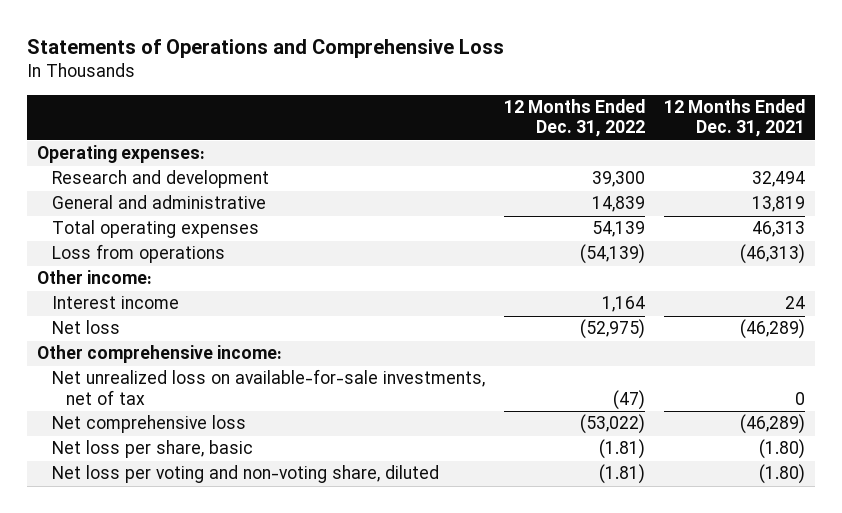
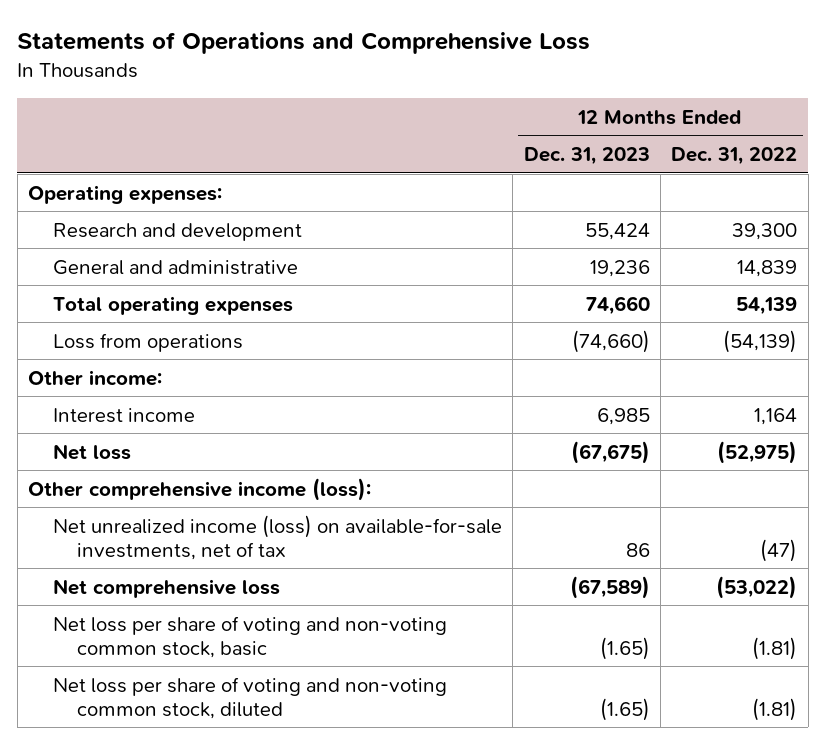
- | 12 Months Ended Dec. 31, 2022 | 12 Months Ended Dec. 31, 2021
+ | 12 Months Ended Dec. 31, 2023 | 12 Months Ended Dec. 31, 2022
- Other comprehensive income:
- Net unrealized loss on available-for-sale investments, net of tax | (47) | 0
+ Other comprehensive income (loss):
+ Net unrealized income (loss) on available-for-sale investments, net of tax | 86 | (47)
- Net loss per share, basic | (1.81) | (1.80)
- Net loss per voting and non-voting share, diluted | (1.81) | (1.80)
+ Net loss per share of voting and non-voting common stock, basic | (1.65) | (1.81)
+ Net loss per share of voting and non-voting common stock, diluted | (1.65) | (1.81)

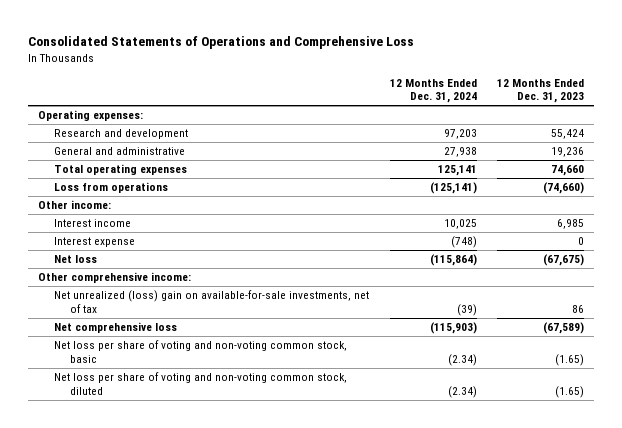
- Statements of Operations and Comprehensive Loss
+ Consolidated Statements of Operations and Comprehensive Loss
- | 12 Months Ended Dec. 31, 2023 | 12 Months Ended Dec. 31, 2022
+ | 12 Months Ended Dec. 31, 2024 | 12 Months Ended Dec. 31, 2023
+ Interest expense | (748) | 0
- Other comprehensive income (loss):
- Net unrealized income (loss) on available-for-sale investments, net of tax | 86 | (47)
+ Other comprehensive income:
+ Net unrealized (loss) gain on available-for-sale investments, net of tax | (39) | 86

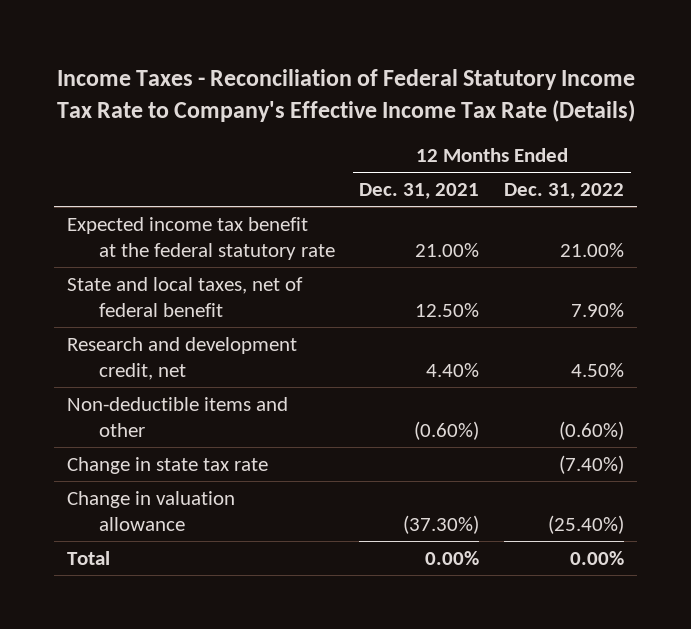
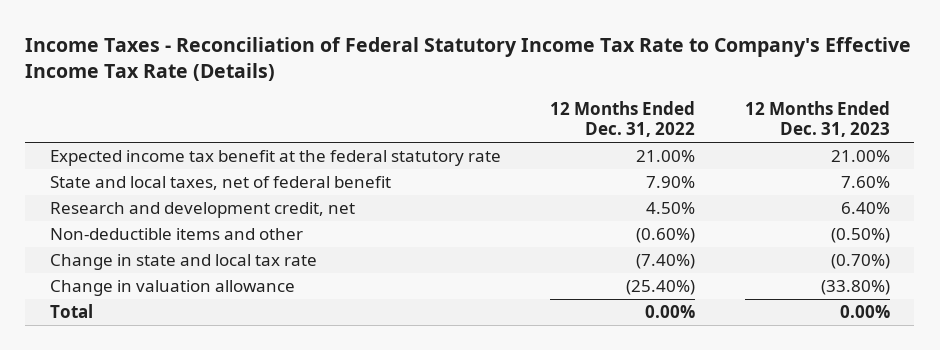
- | 12 Months Ended Dec. 31, 2021 | 12 Months Ended Dec. 31, 2022
+ | 12 Months Ended Dec. 31, 2022 | 12 Months Ended Dec. 31, 2023
- Change in state tax rate | | (7.40%)
+ Change in state and local tax rate | (7.40%) | (0.70%)

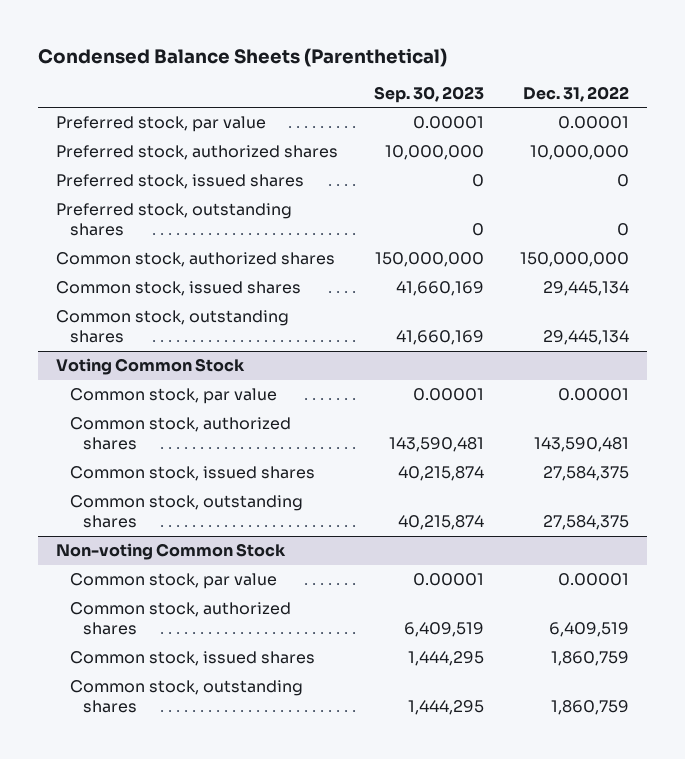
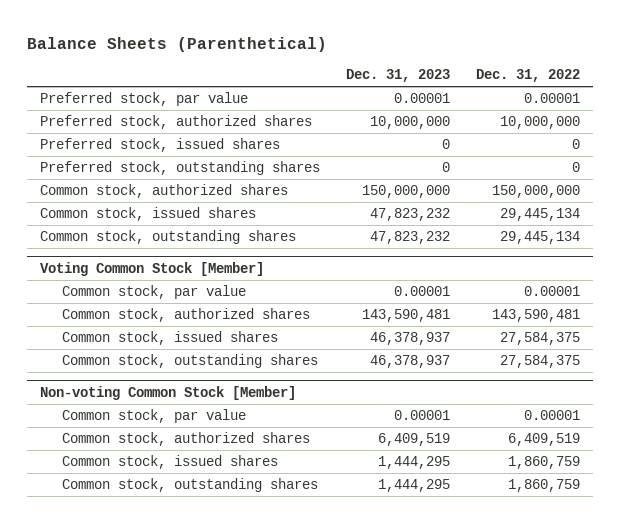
- Condensed Balance Sheets (Parenthetical)
+ Balance Sheets (Parenthetical)
- | Sep. 30, 2023 | Dec. 31, 2022
+ | Dec. 31, 2023 | Dec. 31, 2022
- Voting Common Stock
+ Voting Common Stock [Member]
- Non-voting Common Stock
+ Non-voting Common Stock [Member]

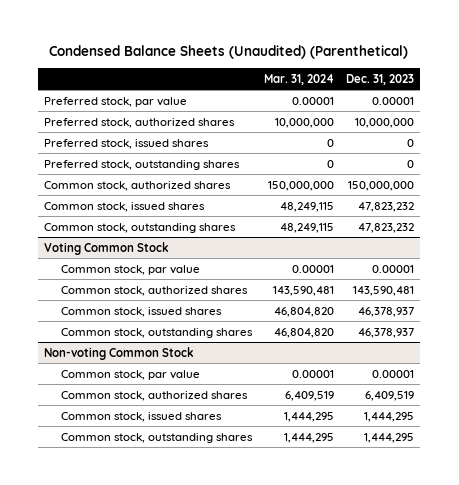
- Balance Sheets (Parenthetical)
+ Condensed Balance Sheets (Unaudited) (Parenthetical)
- | Dec. 31, 2023 | Dec. 31, 2022
+ | Mar. 31, 2024 | Dec. 31, 2023
- Voting Common Stock [Member]
+ Voting Common Stock
- Non-voting Common Stock [Member]
+ Non-voting Common Stock

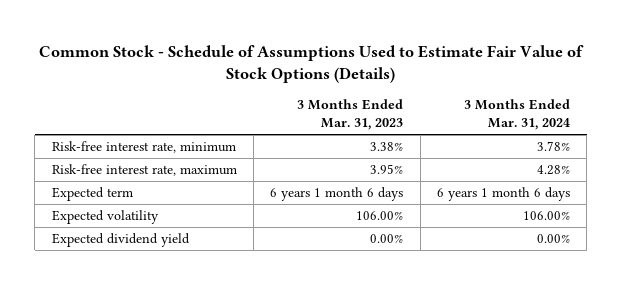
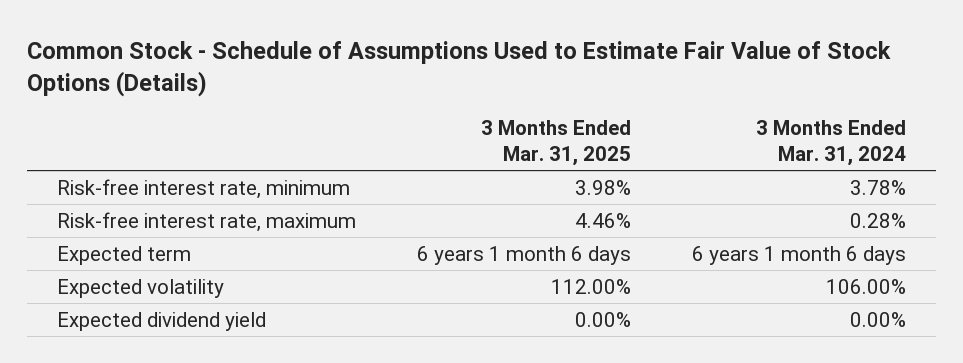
- | 3 Months Ended Mar. 31, 2023 | 3 Months Ended Mar. 31, 2024
+ | 3 Months Ended Mar. 31, 2025 | 3 Months Ended Mar. 31, 2024
- Risk-free interest rate, maximum | 3.95% | 4.28%
+ Risk-free interest rate, maximum | 4.46% | 0.28%

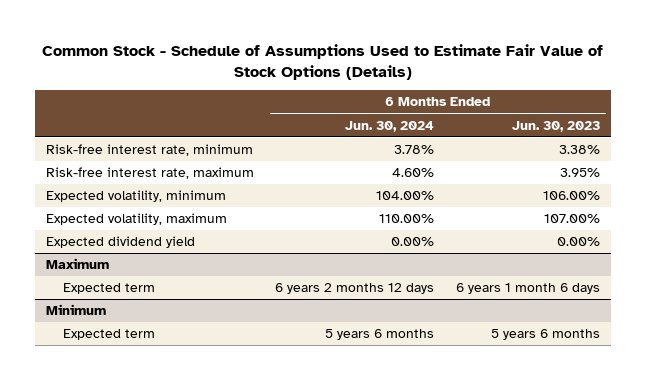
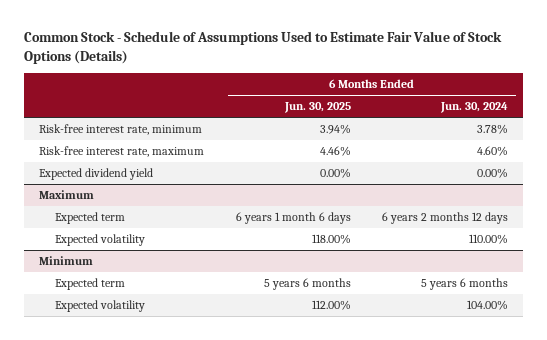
- | 6 Months Ended Jun. 30, 2024 | 6 Months Ended Jun. 30, 2023
+ | 6 Months Ended Jun. 30, 2025 | 6 Months Ended Jun. 30, 2024
- Expected volatility, minimum | 104.00% | 106.00%
- Expected volatility, maximum | 110.00% | 107.00%
@ Maximum
+ Expected volatility | 118.00% | 110.00%
@ Minimum
+ Expected volatility | 112.00% | 104.00%

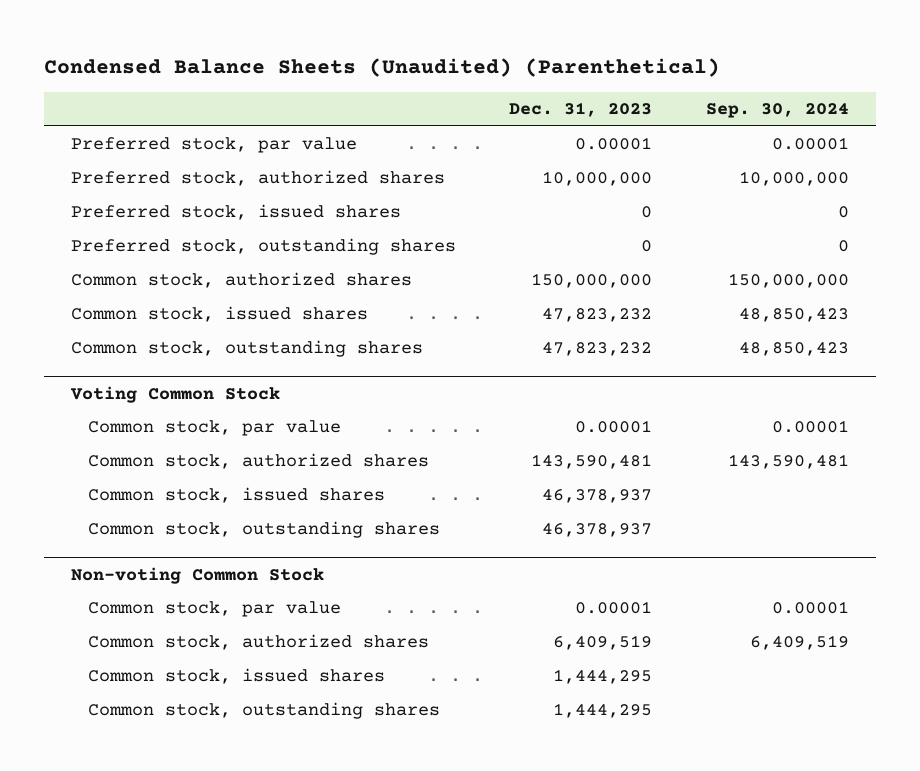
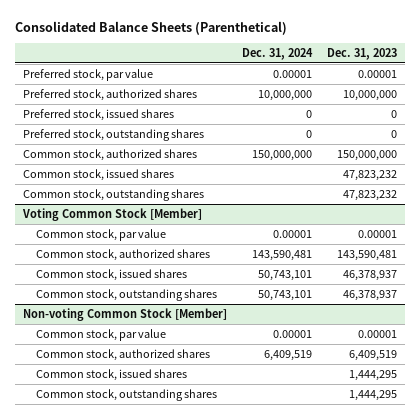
- Condensed Balance Sheets (Unaudited) (Parenthetical)
+ Consolidated Balance Sheets (Parenthetical)
- | Dec. 31, 2023 | Sep. 30, 2024
+ | Dec. 31, 2024 | Dec. 31, 2023
- Voting Common Stock
+ Voting Common Stock [Member]
- Non-voting Common Stock
+ Non-voting Common Stock [Member]

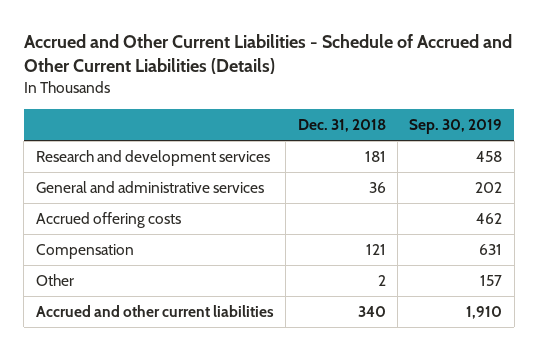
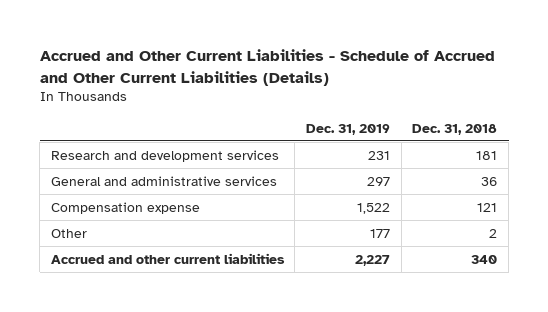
- | Dec. 31, 2018 | Sep. 30, 2019
+ | Dec. 31, 2019 | Dec. 31, 2018
- Accrued offering costs | | 462
- Compensation | 121 | 631
+ Compensation expense | 1,522 | 121

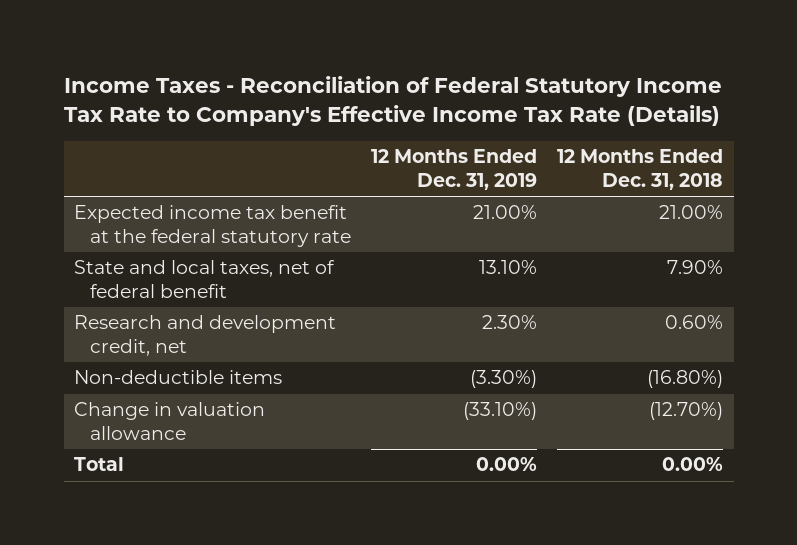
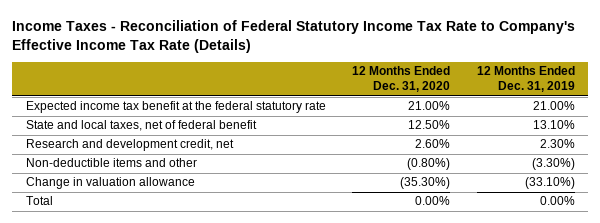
- | 12 Months Ended Dec. 31, 2019 | 12 Months Ended Dec. 31, 2018
+ | 12 Months Ended Dec. 31, 2020 | 12 Months Ended Dec. 31, 2019
- Non-deductible items | (3.30%) | (16.80%)
+ Non-deductible items and other | (0.80%) | (3.30%)

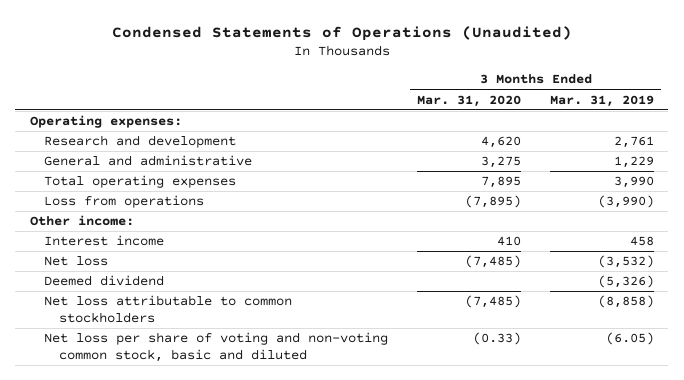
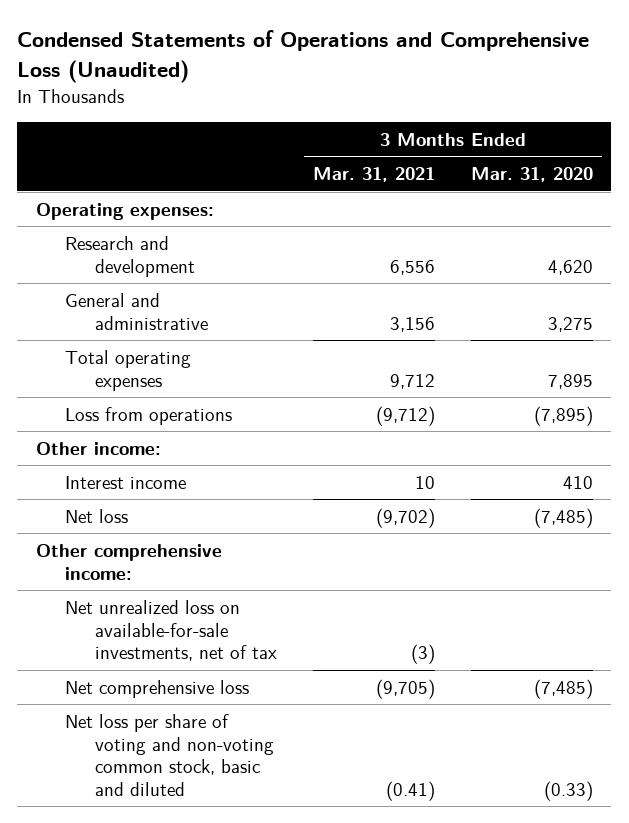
- Condensed Statements of Operations (Unaudited)
+ Condensed Statements of Operations and Comprehensive Loss (Unaudited)
- | 3 Months Ended Mar. 31, 2020 | 3 Months Ended Mar. 31, 2019
+ | 3 Months Ended Mar. 31, 2021 | 3 Months Ended Mar. 31, 2020
- Deemed dividend | | (5,326)
- Net loss attributable to common stockholders | (7,485) | (8,858)
+ Other comprehensive income:
+ Net unrealized loss on available-for-sale investments, net of tax | (3) |
+ Net comprehensive loss | (9,705) | (7,485)

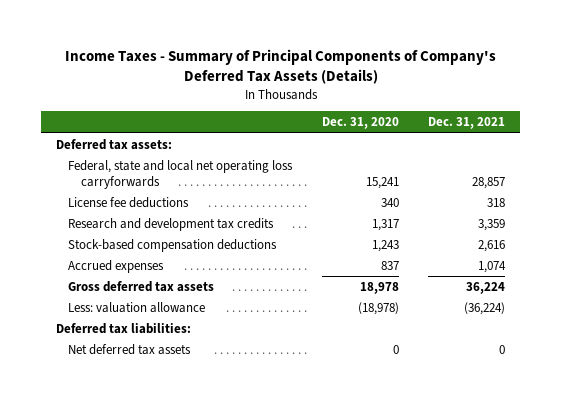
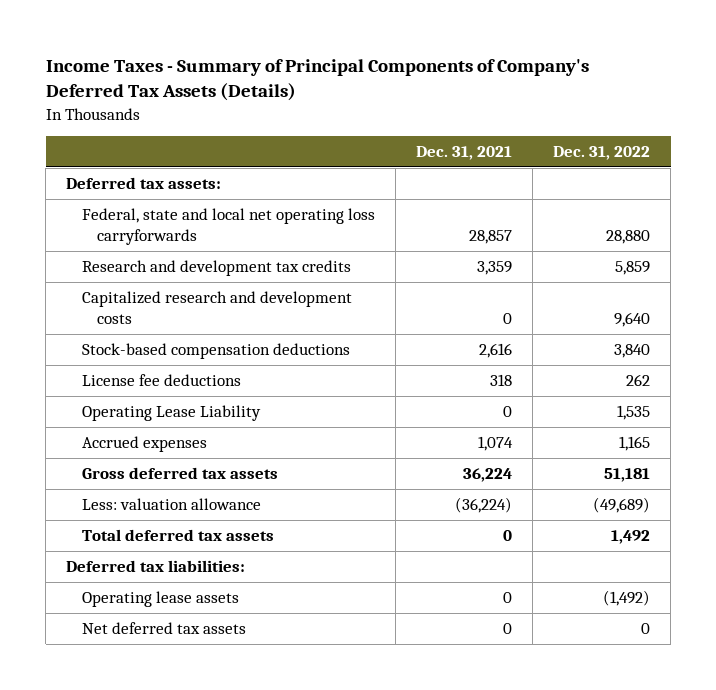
- | Dec. 31, 2020 | Dec. 31, 2021
+ | Dec. 31, 2021 | Dec. 31, 2022
+ Capitalized research and development costs | 0 | 9,640
moved down: License fee deductions | 318 | 262
+ Operating Lease Liability | 0 | 1,535
+ Total deferred tax assets | 0 | 1,492
+ Operating lease assets | 0 | (1,492)

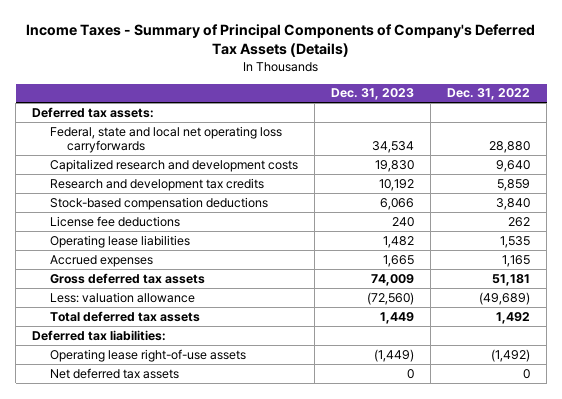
- | Dec. 31, 2021 | Dec. 31, 2022
+ | Dec. 31, 2023 | Dec. 31, 2022
moved down: Research and development tax credits | 10,192 | 5,859
- Operating Lease Liability | 0 | 1,535
+ Operating lease liabilities | 1,482 | 1,535
- Operating lease assets | 0 | (1,492)
+ Operating lease right-of-use assets | (1,449) | (1,492)

